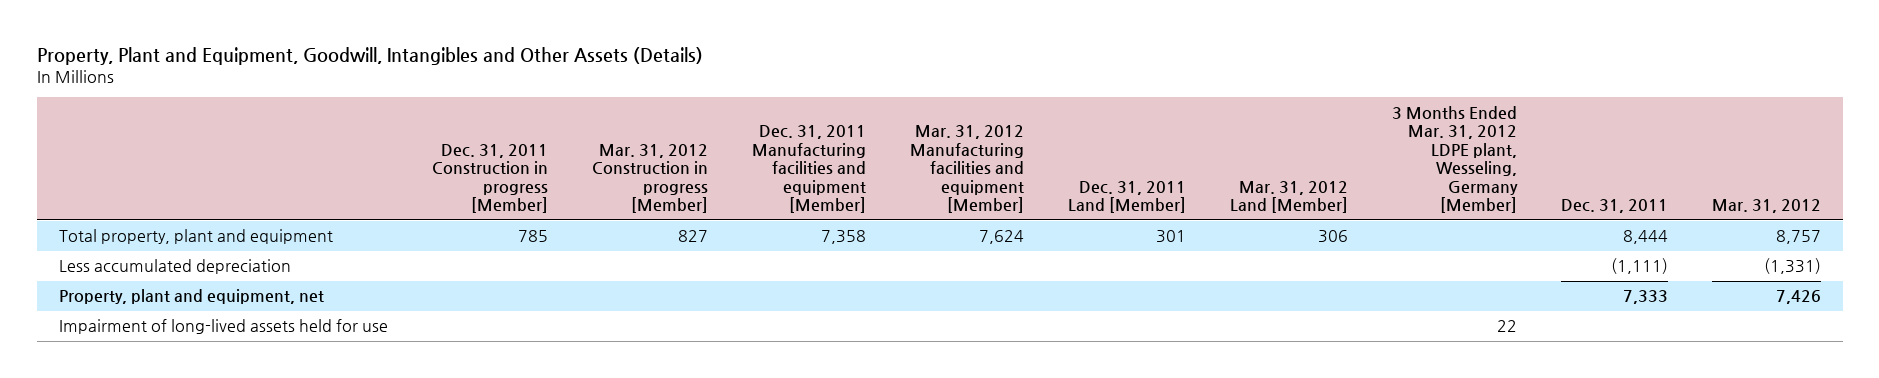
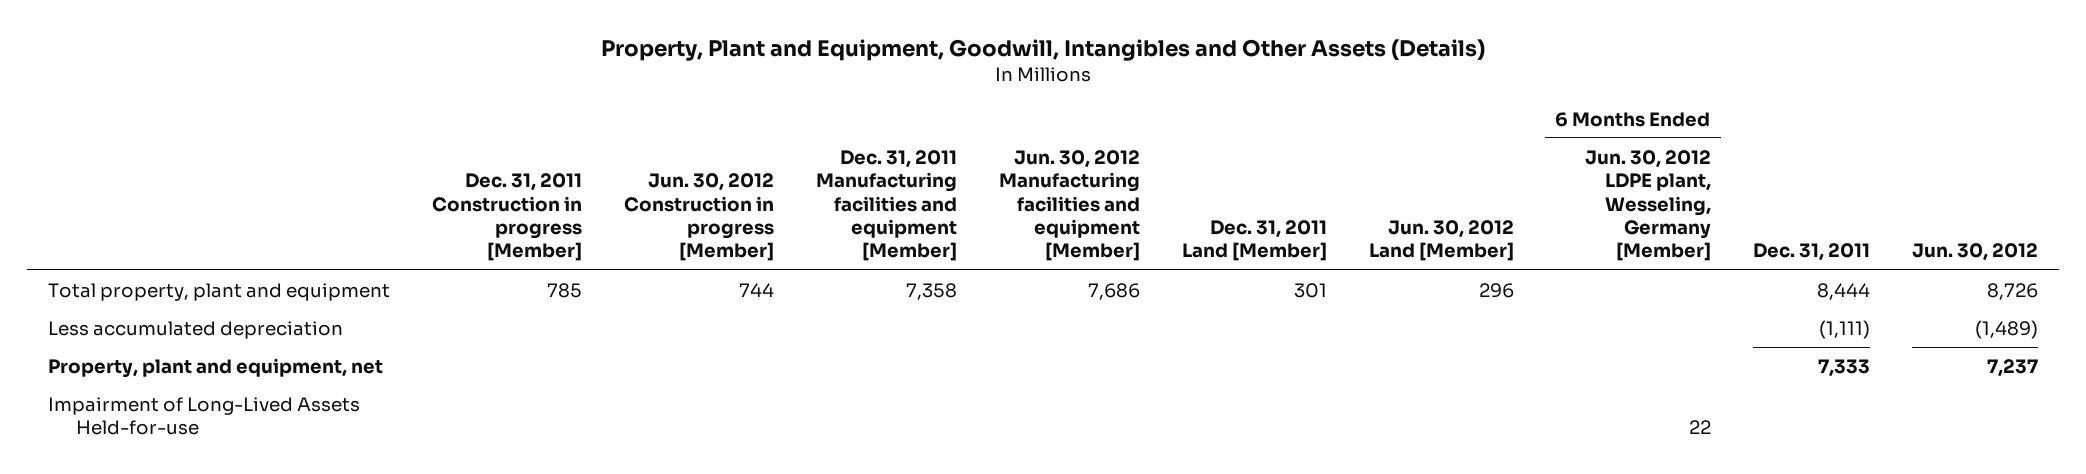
- | Dec. 31, 2011 Construction in progress [Member] | Mar. 31, 2012 Construction in progress [Member] | Dec. 31, 2011 Manufacturing facilities and equipment [Member] | Mar. 31, 2012 Manufacturing facilities and equipment [Member] | Dec. 31, 2011 Land [Member] | Mar. 31, 2012 Land [Member] | 3 Months Ended Mar. 31, 2012 LDPE plant, Wesseling, Germany [Member] | Dec. 31, 2011 | Mar. 31, 2012
+ | Dec. 31, 2011 Construction in progress [Member] | Jun. 30, 2012 Construction in progress [Member] | Dec. 31, 2011 Manufacturing facilities and equipment [Member] | Jun. 30, 2012 Manufacturing facilities and equipment [Member] | Dec. 31, 2011 Land [Member] | Jun. 30, 2012 Land [Member] | 6 Months Ended Jun. 30, 2012 LDPE plant, Wesseling, Germany [Member] | Dec. 31, 2011 | Jun. 30, 2012
- Impairment of long-lived assets held for use | | | | | | | 22 | |
+ Impairment of Long-Lived Assets Held-for-use | | | | | | | 22 | |

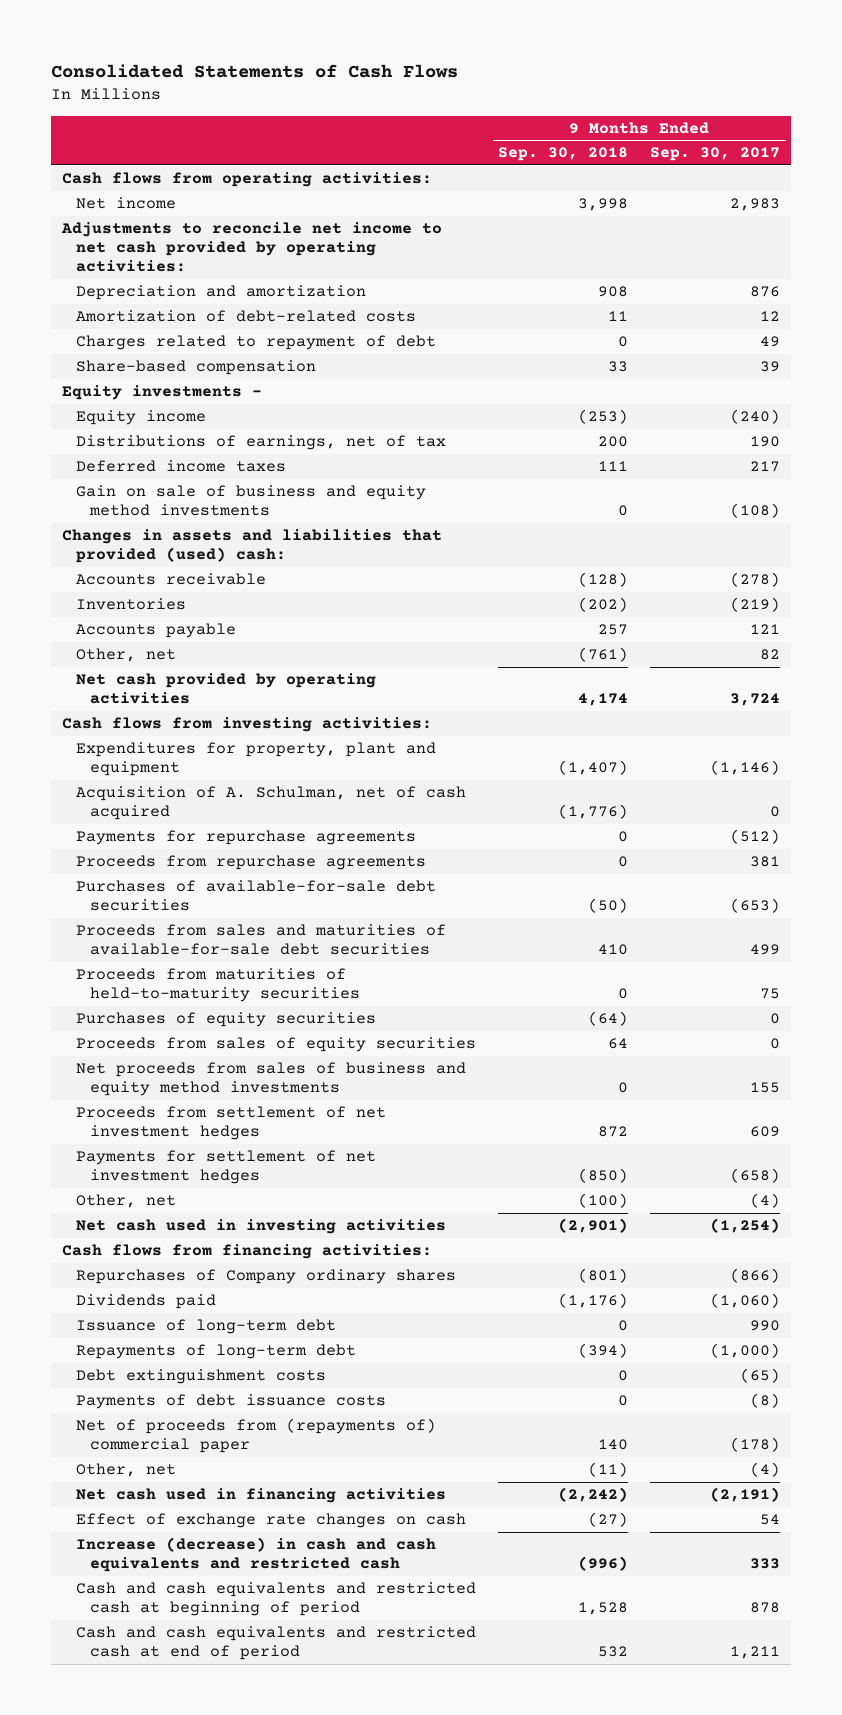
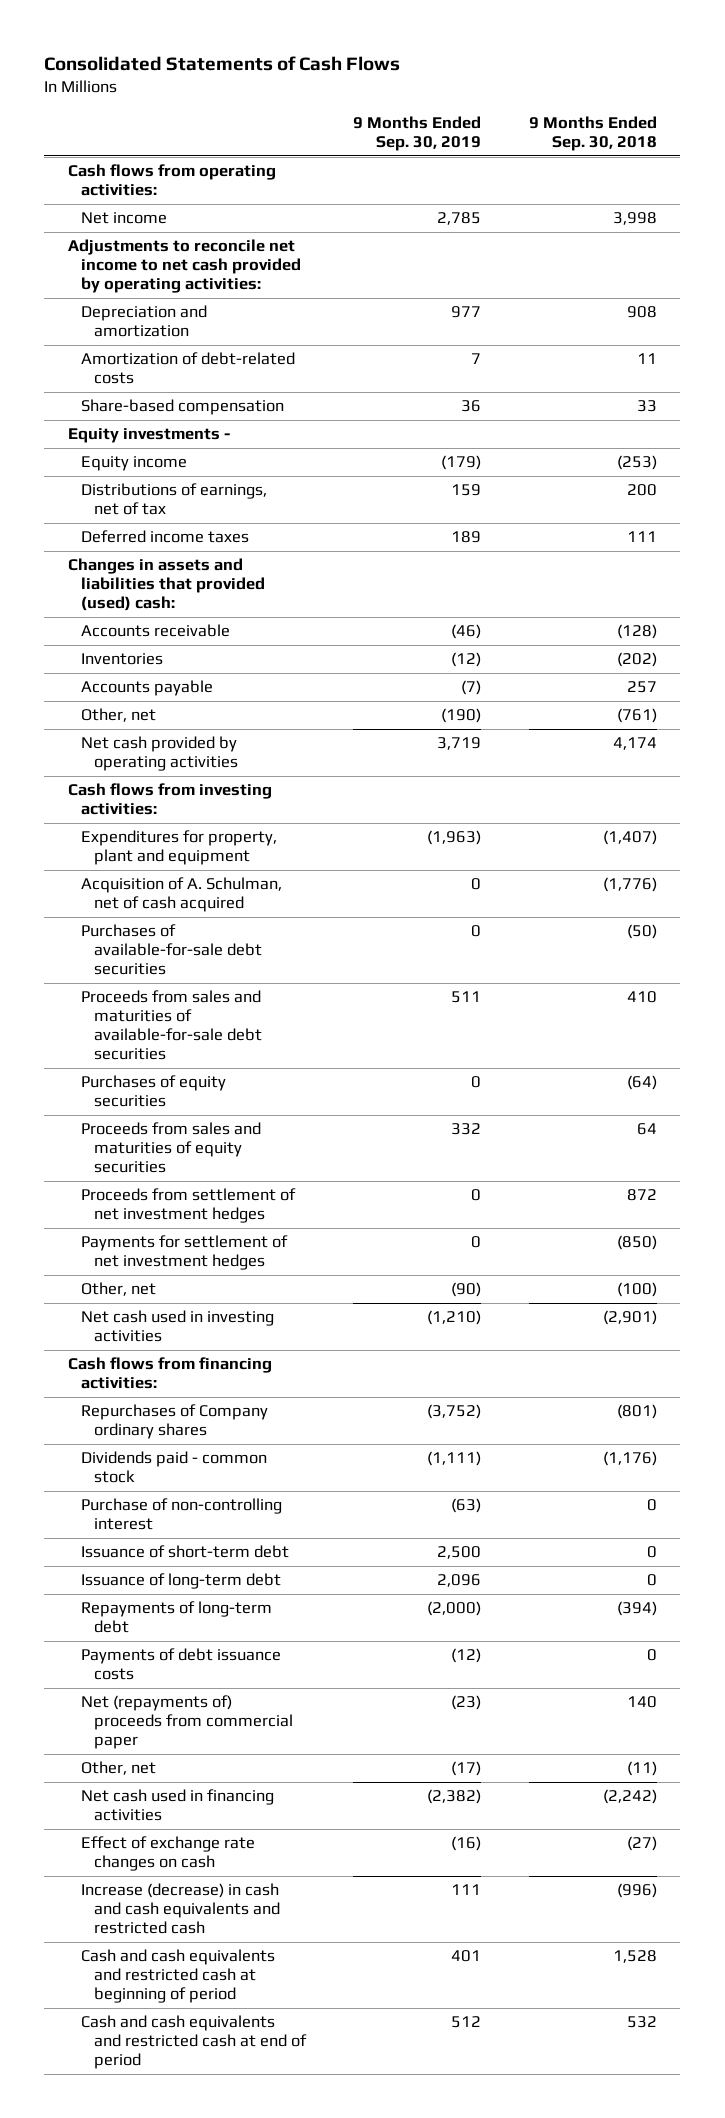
- | 9 Months Ended Sep. 30, 2018 | 9 Months Ended Sep. 30, 2017
+ | 9 Months Ended Sep. 30, 2019 | 9 Months Ended Sep. 30, 2018
- Charges related to repayment of debt | 0 | 49
- Gain on sale of business and equity method investments | 0 | (108)
- Payments for repurchase agreements | 0 | (512)
- Proceeds from repurchase agreements | 0 | 381
- Proceeds from maturities of held-to-maturity securities | 0 | 75
- Proceeds from sales of equity securities | 64 | 0
- Net proceeds from sales of business and equity method investments | 0 | 155
+ Proceeds from sales and maturities of equity securities | 332 | 64
- Dividends paid | (1,176) | (1,060)
+ Dividends paid - common stock | (1,111) | (1,176)
+ Purchase of non-controlling interest | (63) | 0
+ Issuance of short-term debt | 2,500 | 0
- Debt extinguishment costs | 0 | (65)
- Net of proceeds from (repayments of) commercial paper | 140 | (178)
+ Net (repayments of) proceeds from commercial paper | (23) | 140

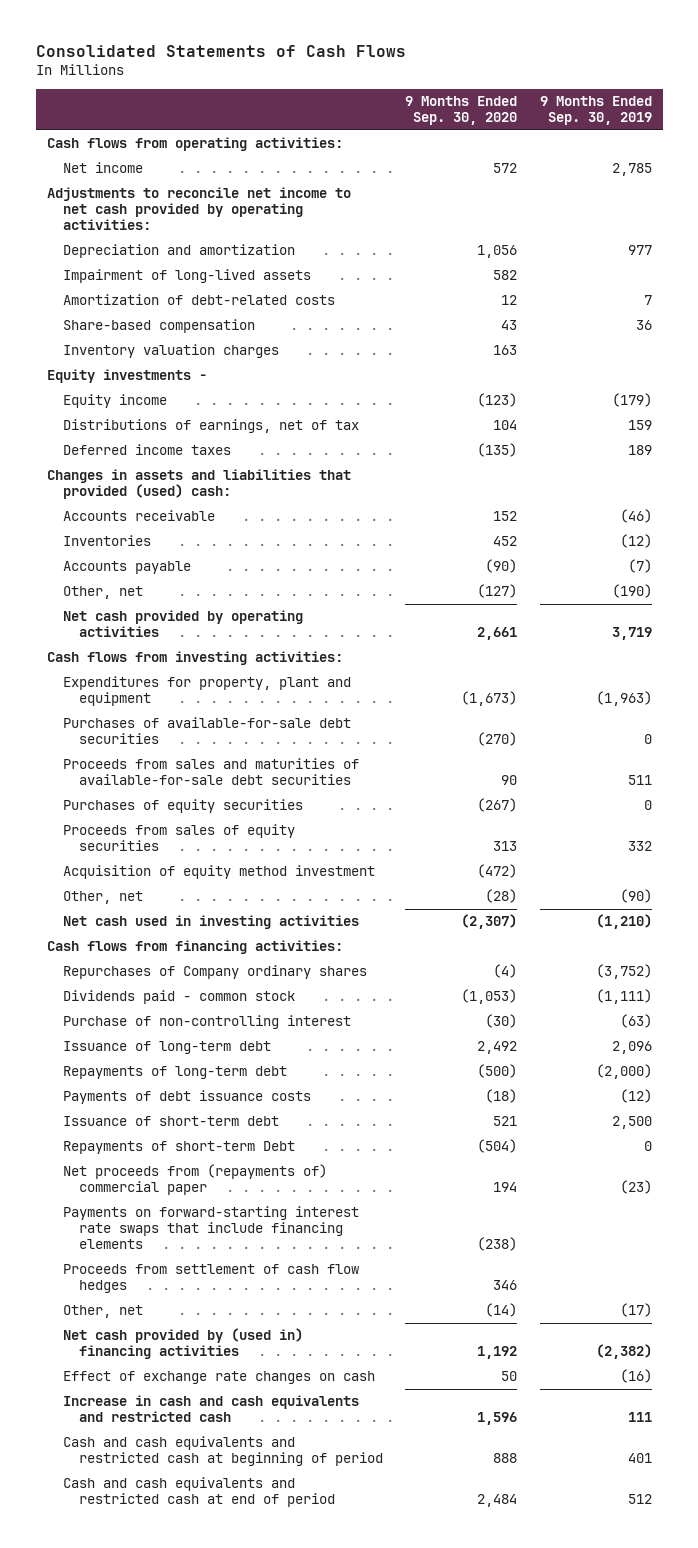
- | 9 Months Ended Sep. 30, 2019 | 9 Months Ended Sep. 30, 2018
+ | 9 Months Ended Sep. 30, 2020 | 9 Months Ended Sep. 30, 2019
+ Impairment of long-lived assets | 582 |
+ Inventory valuation charges | 163 |
- Acquisition of A. Schulman, net of cash acquired | 0 | (1,776)
- Proceeds from sales and maturities of equity securities | 332 | 64
- Proceeds from settlement of net investment hedges | 0 | 872
- Payments for settlement of net investment hedges | 0 | (850)
+ Proceeds from sales of equity securities | 313 | 332
+ Acquisition of equity method investment | (472) |
- Net (repayments of) proceeds from commercial paper | (23) | 140
moved down: Issuance of short-term debt | 521 | 2,500
+ Repayments of short-term Debt | (504) | 0
+ Net proceeds from (repayments of) commercial paper | 194 | (23)
+ Payments on forward-starting interest rate swaps that include financing elements | (238) |
+ Proceeds from settlement of cash flow hedges | 346 |
- Net cash used in financing activities | (2,382) | (2,242)
+ Net cash provided by (used in) financing activities | 1,192 | (2,382)
- Increase (decrease) in cash and cash equivalents and restricted cash | 111 | (996)
+ Increase in cash and cash equivalents and restricted cash | 1,596 | 111

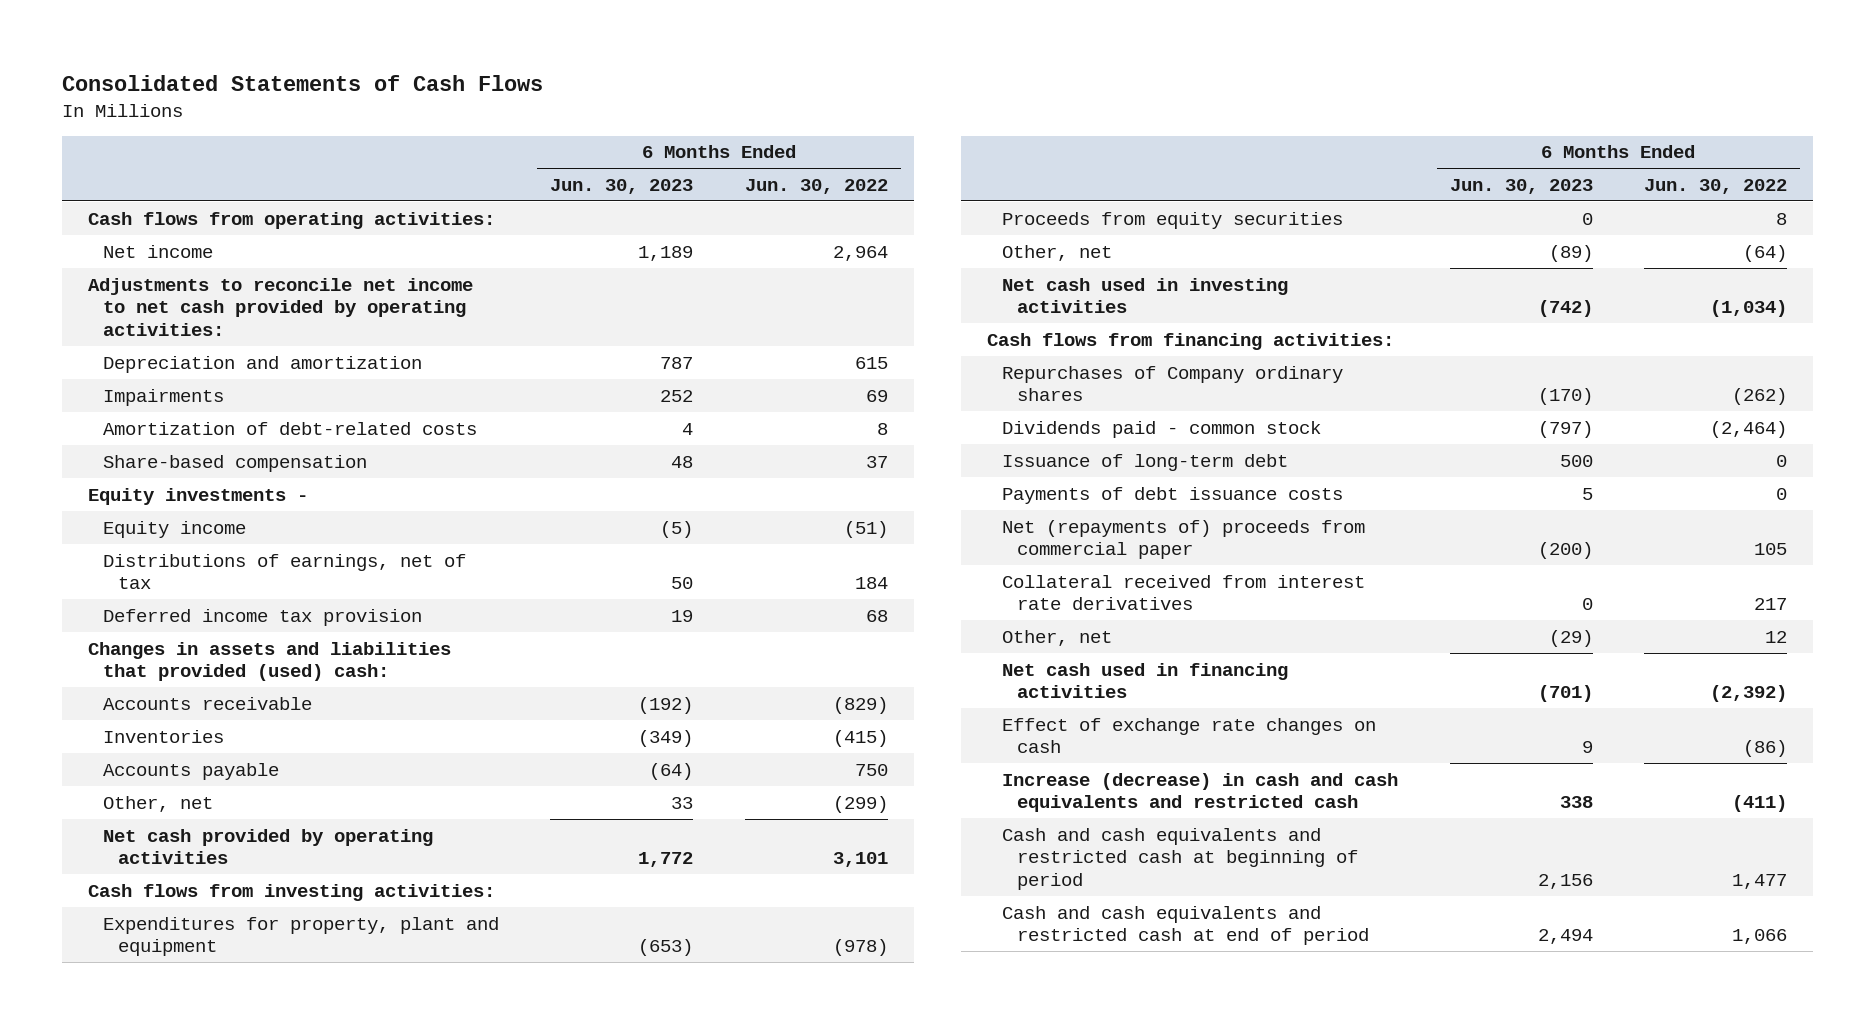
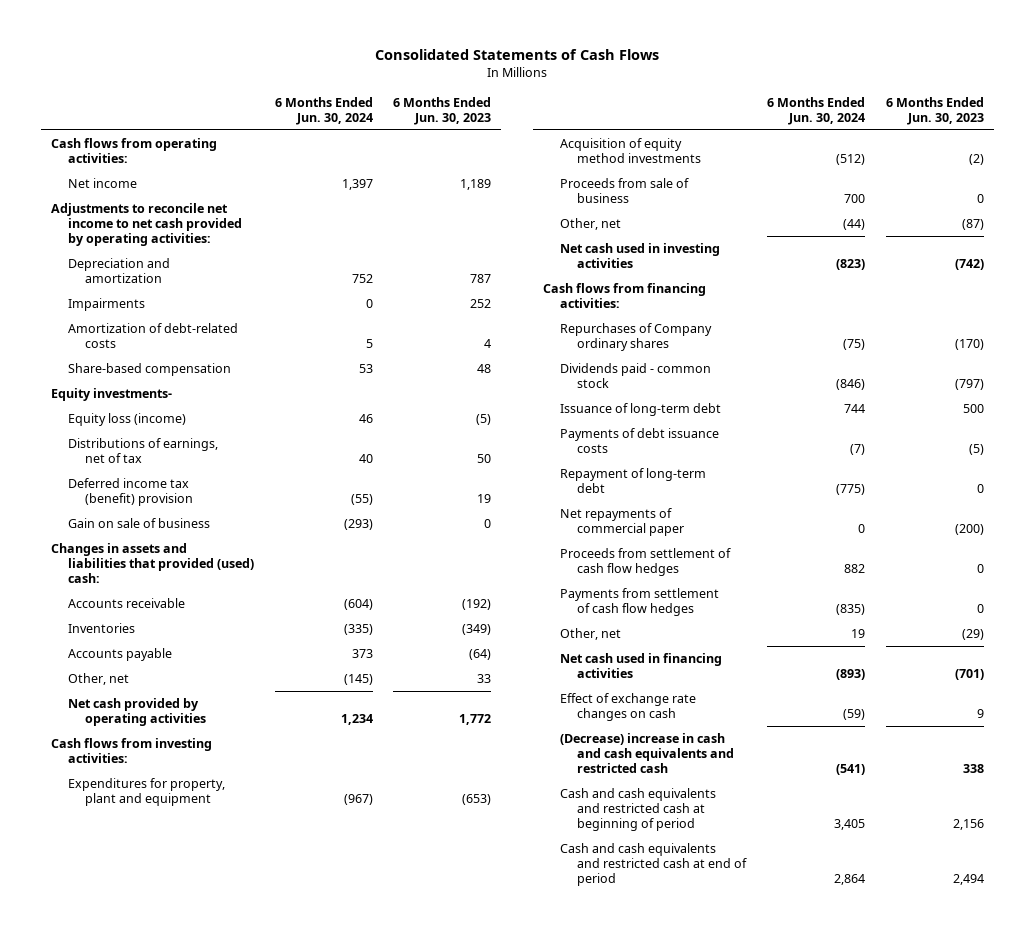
- | 6 Months Ended Jun. 30, 2023 | 6 Months Ended Jun. 30, 2022
+ | 6 Months Ended Jun. 30, 2024 | 6 Months Ended Jun. 30, 2023
- Equity investments -
- Equity income | (5) | (51)
+ Equity investments-
+ Equity loss (income) | 46 | (5)
- Deferred income tax provision | 19 | 68
+ Deferred income tax (benefit) provision | (55) | 19
+ Gain on sale of business | (293) | 0
- Proceeds from equity securities | 0 | 8
- Other, net | (89) | (64)
+ Acquisition of equity method investments | (512) | (2)
+ Proceeds from sale of business | 700 | 0
+ Other, net | (44) | (87)
- Payments of debt issuance costs | 5 | 0
- Net (repayments of) proceeds from commercial paper | (200) | 105
- Collateral received from interest rate derivatives | 0 | 217
+ Payments of debt issuance costs | (7) | (5)
+ Repayment of long-term debt | (775) | 0
+ Net repayments of commercial paper | 0 | (200)
+ Proceeds from settlement of cash flow hedges | 882 | 0
+ Payments from settlement of cash flow hedges | (835) | 0
- Increase (decrease) in cash and cash equivalents and restricted cash | 338 | (411)
+ (Decrease) increase in cash and cash equivalents and restricted cash | (541) | 338

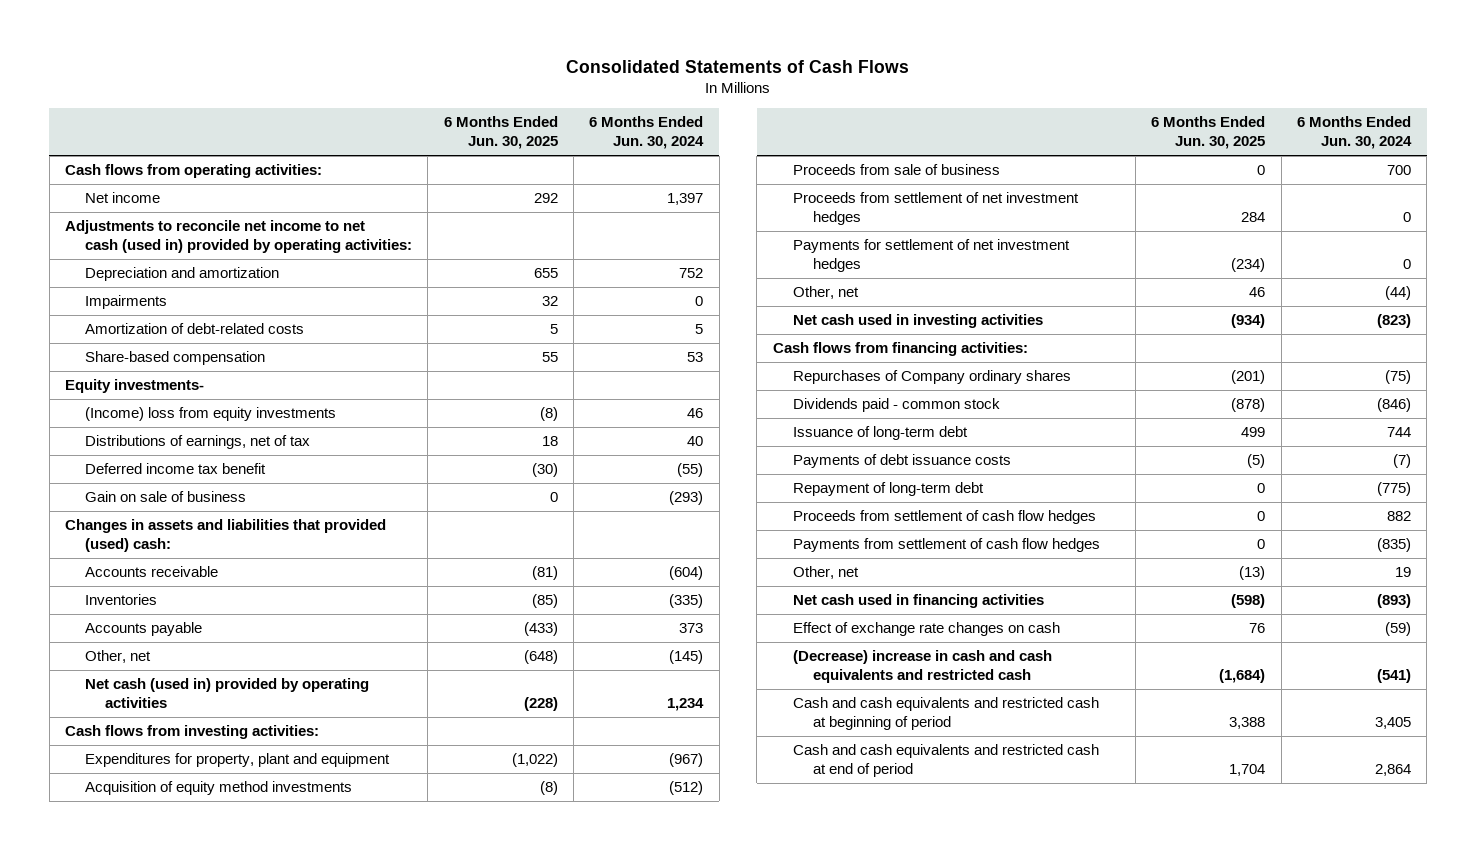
- | 6 Months Ended Jun. 30, 2024 | 6 Months Ended Jun. 30, 2023
+ | 6 Months Ended Jun. 30, 2025 | 6 Months Ended Jun. 30, 2024
- Adjustments to reconcile net income to net cash provided by operating activities:
+ Adjustments to reconcile net income to net cash (used in) provided by operating activities:
- Equity loss (income) | 46 | (5)
+ (Income) loss from equity investments | (8) | 46
- Deferred income tax (benefit) provision | (55) | 19
+ Deferred income tax benefit | (30) | (55)
- Net cash provided by operating activities | 1,234 | 1,772
+ Net cash (used in) provided by operating activities | (228) | 1,234
+ Proceeds from settlement of net investment hedges | 284 | 0
+ Payments for settlement of net investment hedges | (234) | 0
- Net repayments of commercial paper | 0 | (200)

